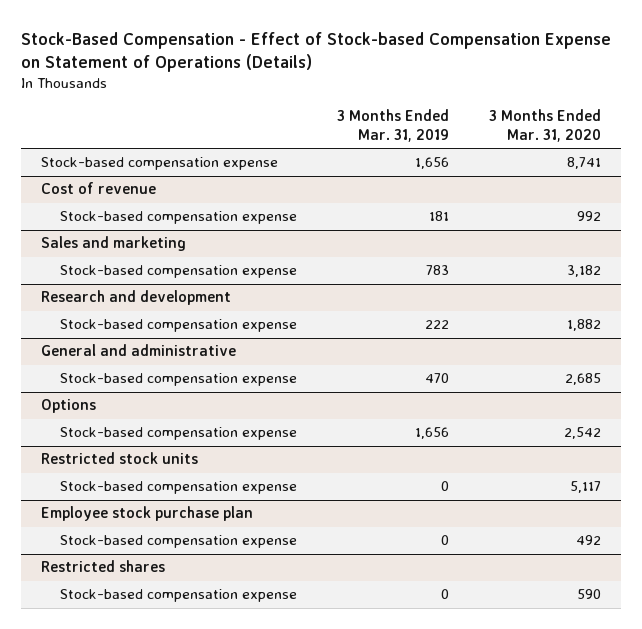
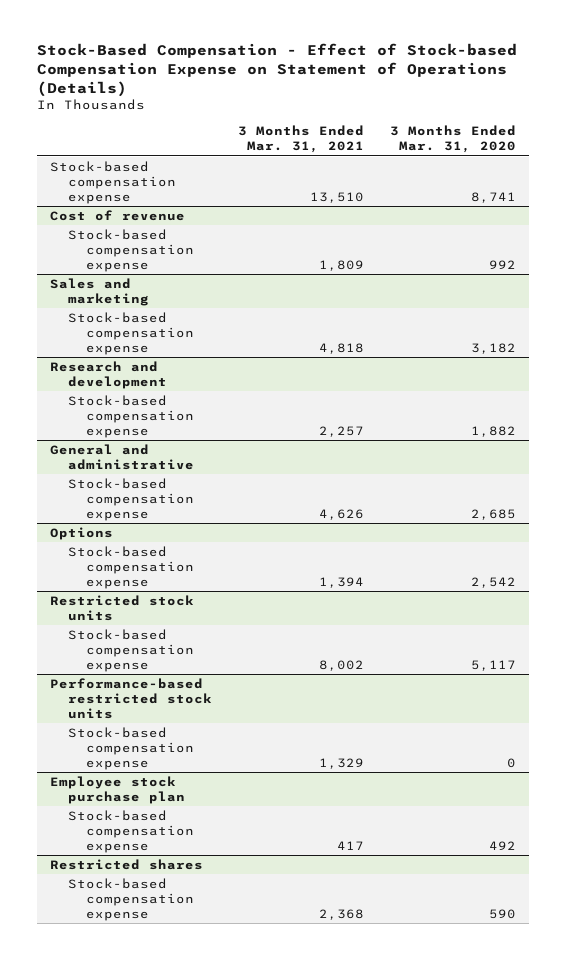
- | 3 Months Ended Mar. 31, 2019 | 3 Months Ended Mar. 31, 2020
+ | 3 Months Ended Mar. 31, 2021 | 3 Months Ended Mar. 31, 2020
+ Performance-based restricted stock units
+ Stock-based compensation expense | 1,329 | 0

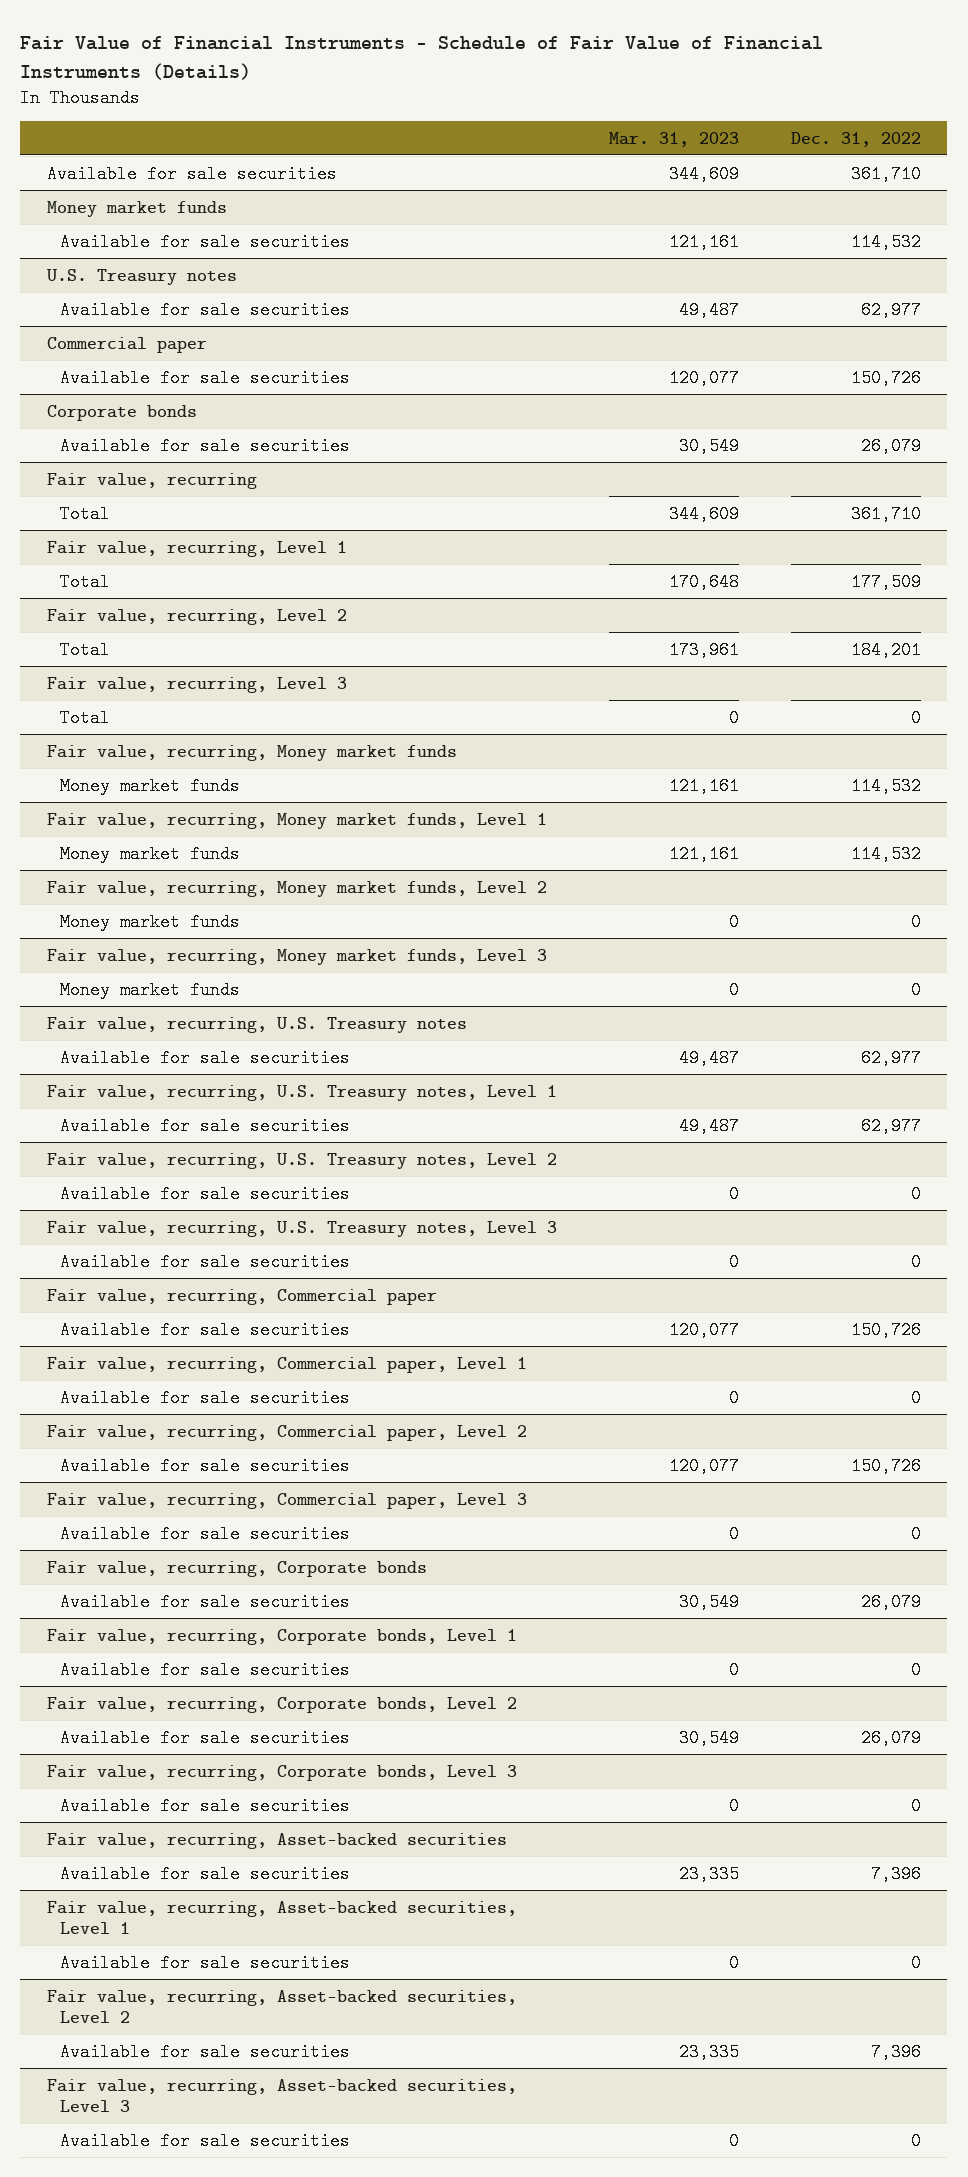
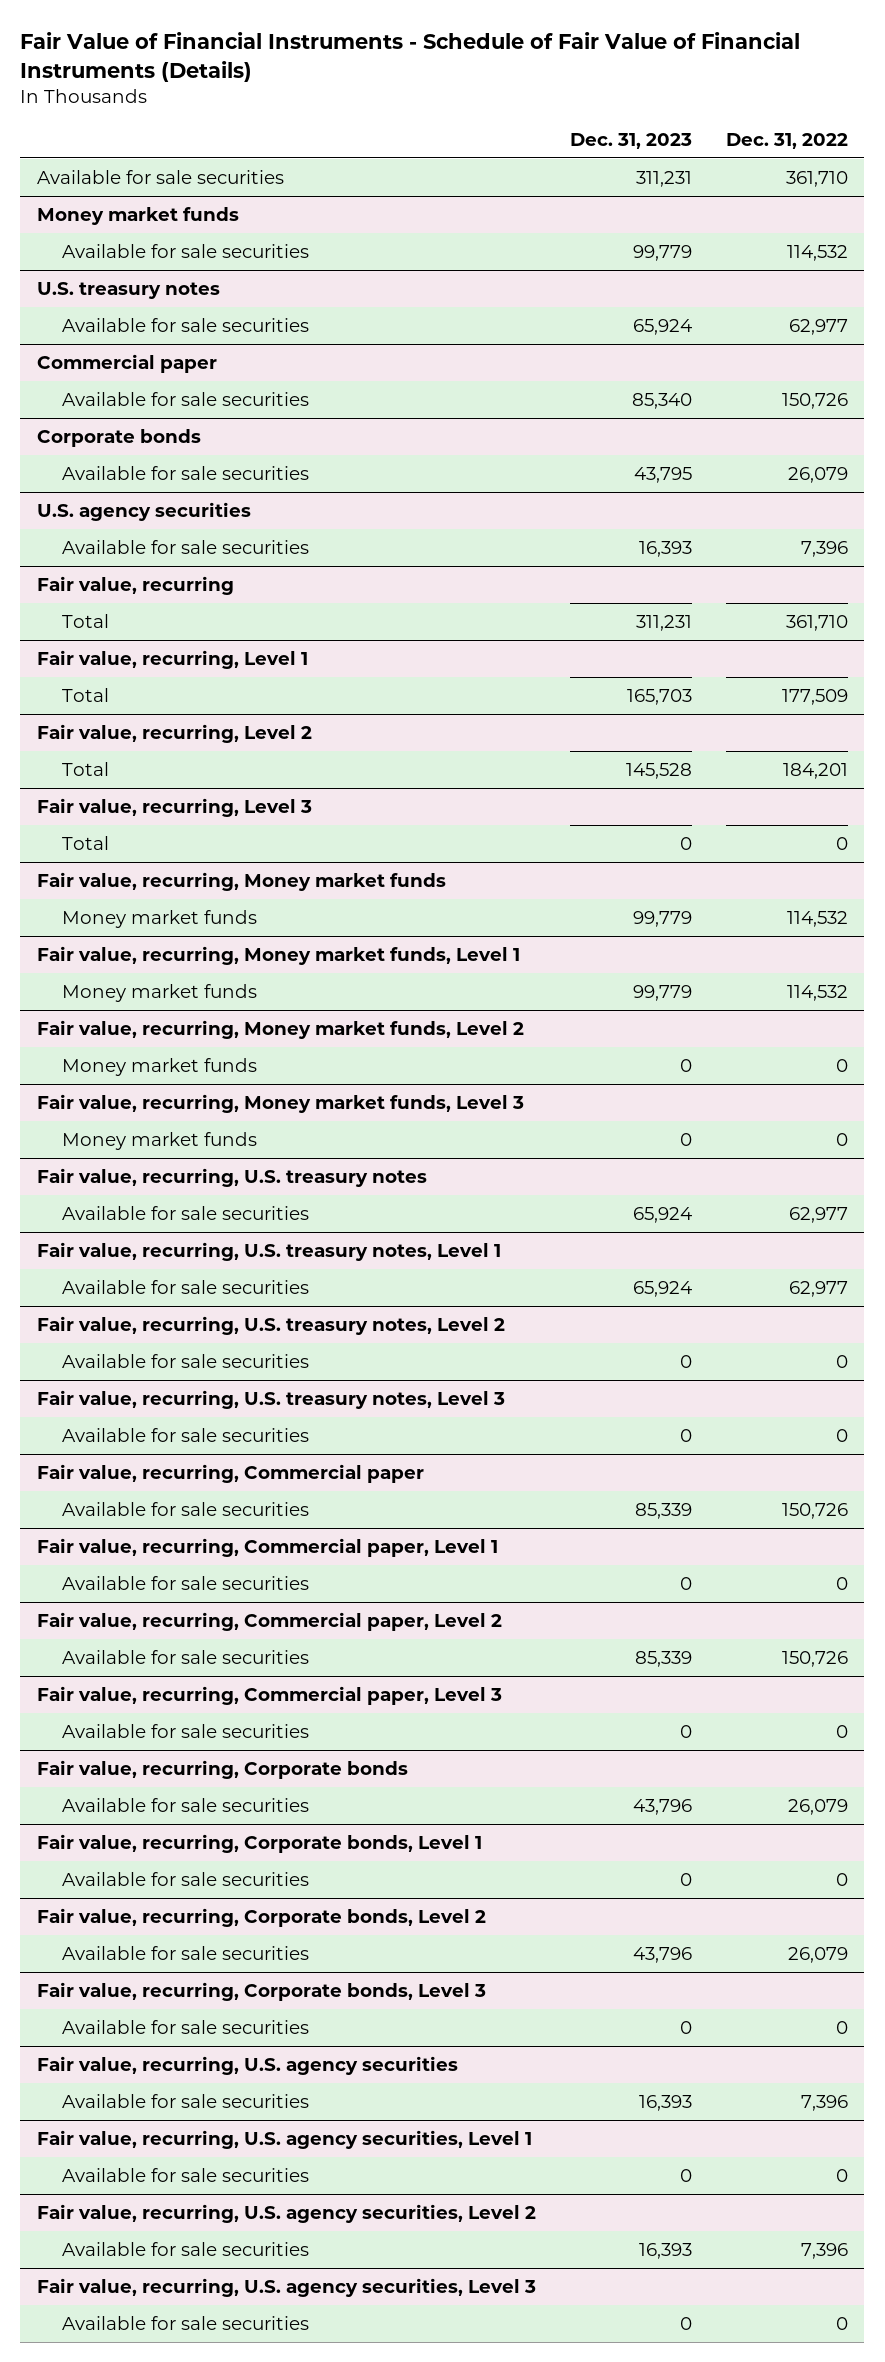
- | Mar. 31, 2023 | Dec. 31, 2022
+ | Dec. 31, 2023 | Dec. 31, 2022
- U.S. Treasury notes
+ U.S. treasury notes
+ U.S. agency securities
+ Available for sale securities | 16,393 | 7,396
- Fair value, recurring, U.S. Treasury notes
+ Fair value, recurring, U.S. treasury notes
- Fair value, recurring, U.S. Treasury notes, Level 1
+ Fair value, recurring, U.S. treasury notes, Level 1
- Fair value, recurring, U.S. Treasury notes, Level 2
+ Fair value, recurring, U.S. treasury notes, Level 2
- Fair value, recurring, U.S. Treasury notes, Level 3
+ Fair value, recurring, U.S. treasury notes, Level 3
- Fair value, recurring, Asset-backed securities
+ Fair value, recurring, U.S. agency securities
- Fair value, recurring, Asset-backed securities, Level 1
+ Fair value, recurring, U.S. agency securities, Level 1
- Fair value, recurring, Asset-backed securities, Level 2
+ Fair value, recurring, U.S. agency securities, Level 2
- Fair value, recurring, Asset-backed securities, Level 3
+ Fair value, recurring, U.S. agency securities, Level 3

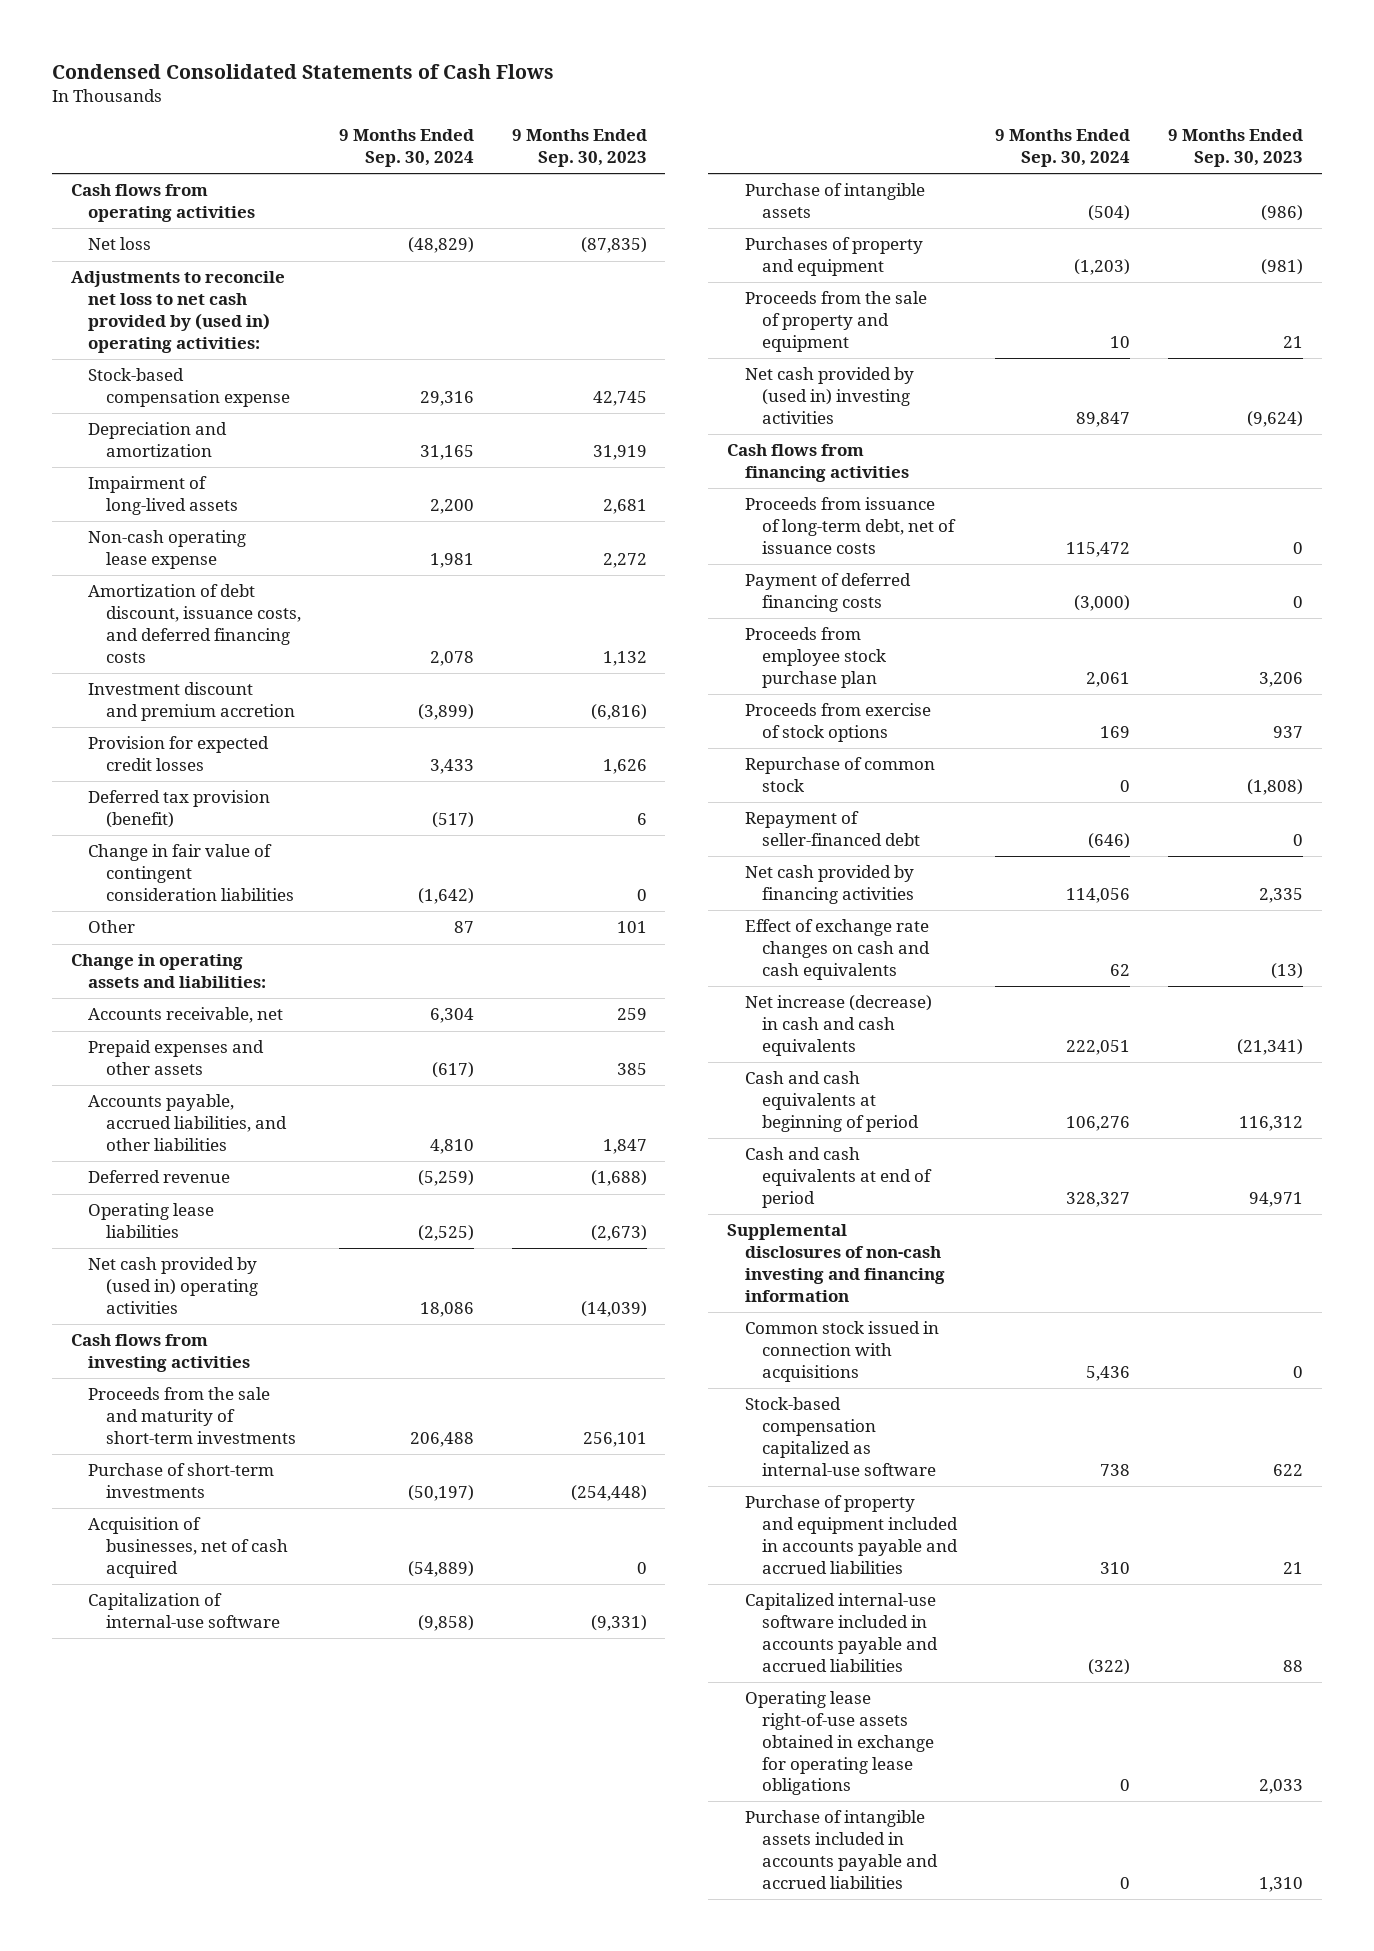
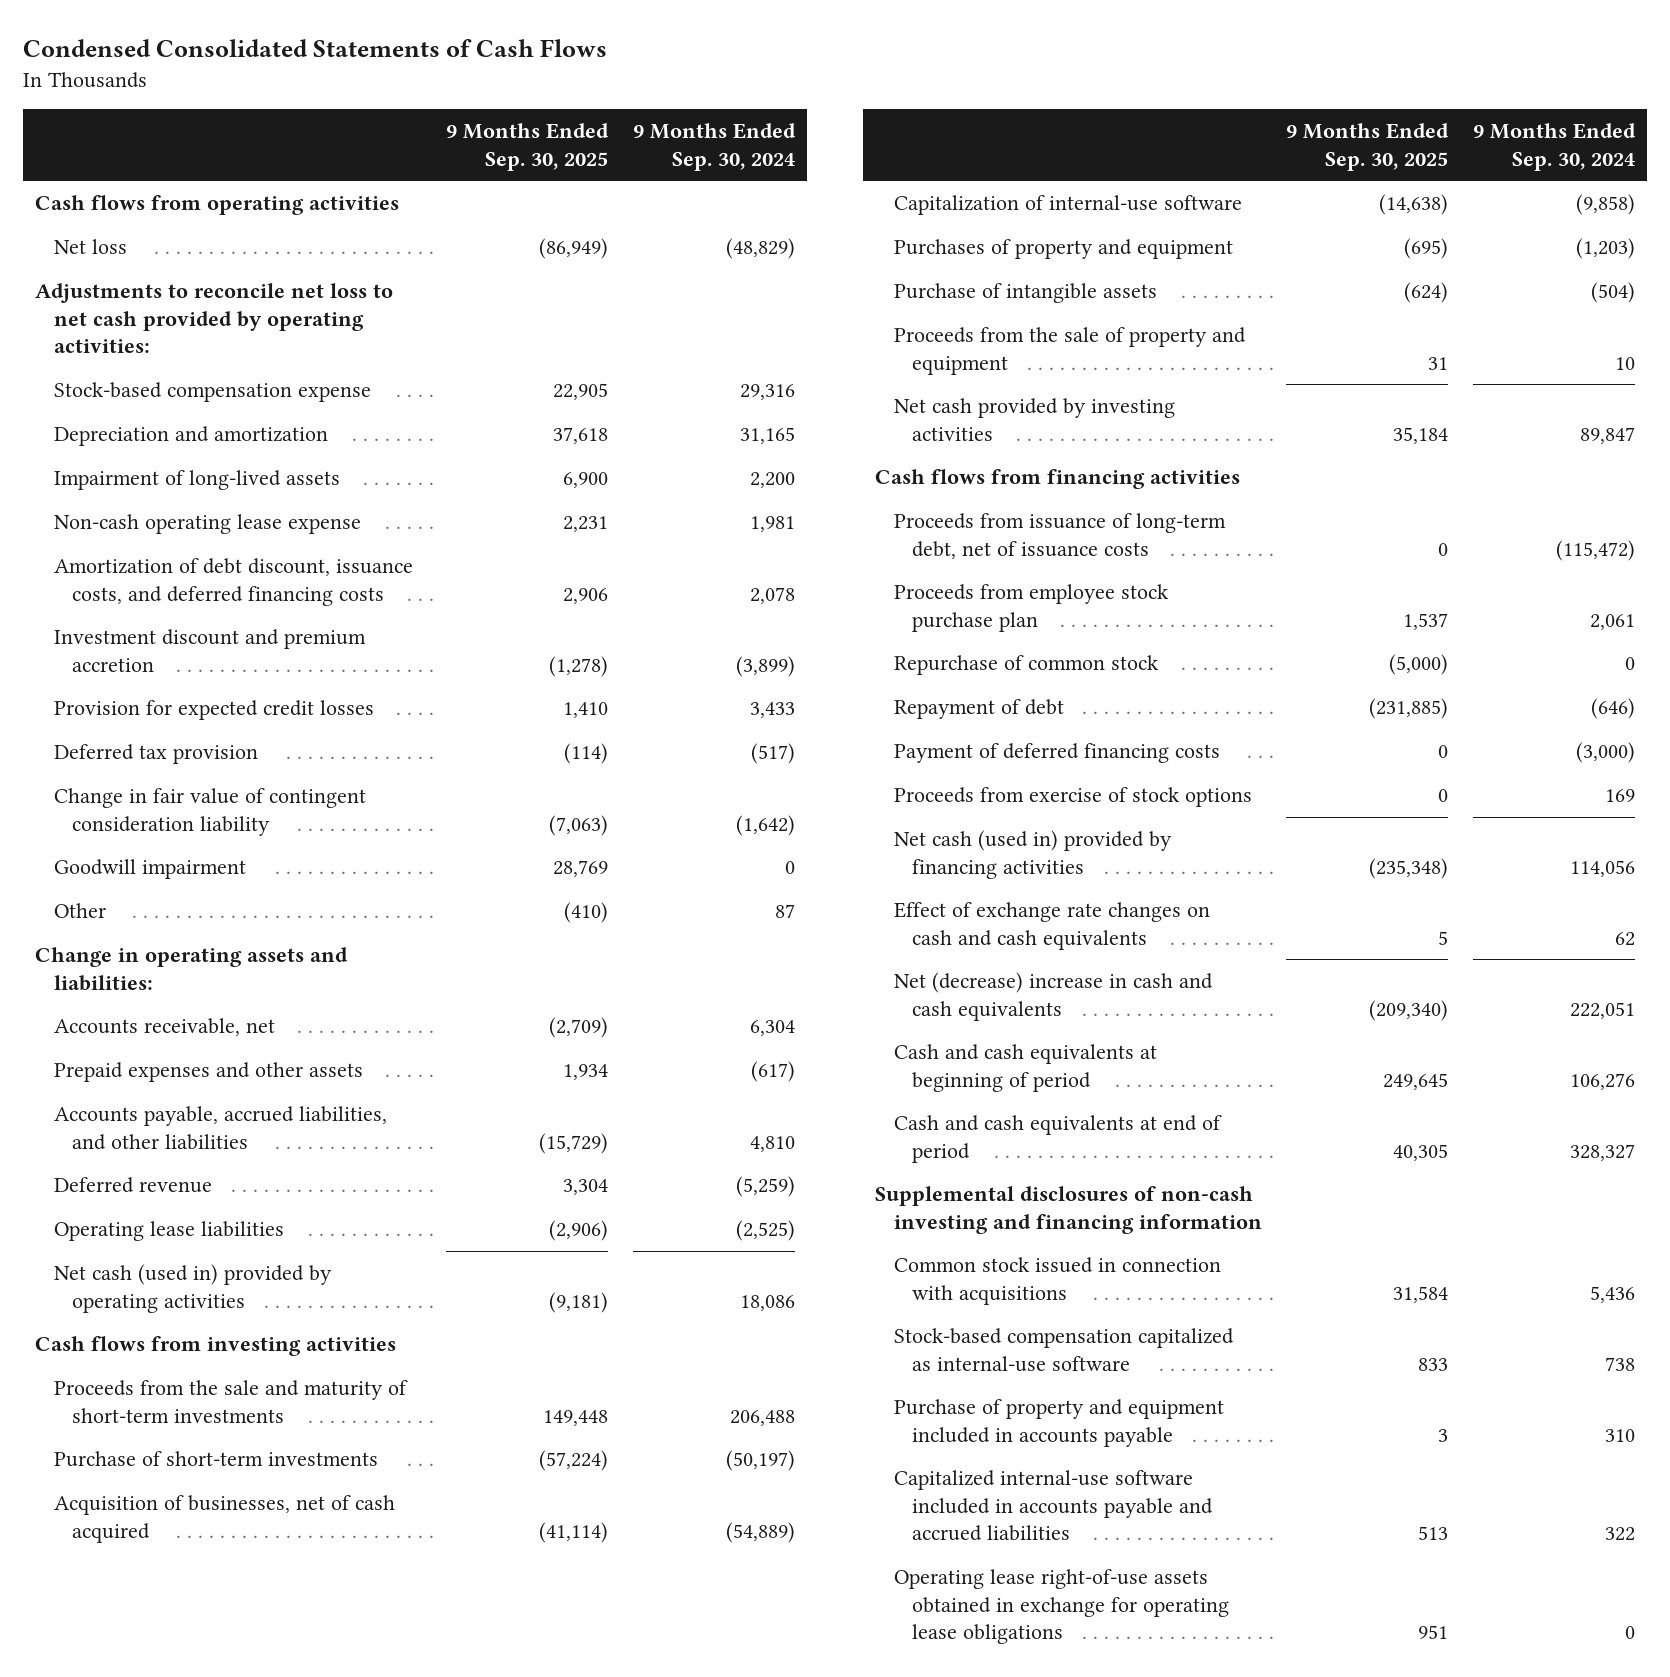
- | 9 Months Ended Sep. 30, 2024 | 9 Months Ended Sep. 30, 2023
+ | 9 Months Ended Sep. 30, 2025 | 9 Months Ended Sep. 30, 2024
- Adjustments to reconcile net loss to net cash provided by (used in) operating activities:
+ Adjustments to reconcile net loss to net cash provided by operating activities:
- Deferred tax provision (benefit) | (517) | 6
- Change in fair value of contingent consideration liabilities | (1,642) | 0
+ Deferred tax provision | (114) | (517)
+ Change in fair value of contingent consideration liability | (7,063) | (1,642)
+ Goodwill impairment | 28,769 | 0
- Net cash provided by (used in) operating activities | 18,086 | (14,039)
+ Net cash (used in) provided by operating activities | (9,181) | 18,086
moved down: Purchase of intangible assets | (624) | (504)
- Net cash provided by (used in) investing activities | 89,847 | (9,624)
+ Net cash provided by investing activities | 35,184 | 89,847
- Proceeds from issuance of long-term debt, net of issuance costs | 115,472 | 0
+ Proceeds from issuance of long-term debt, net of issuance costs | 0 | (115,472)
- Repayment of seller-financed debt | (646) | 0
- Net cash provided by financing activities | 114,056 | 2,335
+ Repayment of debt | (231,885) | (646)
moved down: Payment of deferred financing costs | 0 | (3,000)
moved down: Proceeds from exercise of stock options | 0 | 169
+ Net cash (used in) provided by financing activities | (235,348) | 114,056
- Net increase (decrease) in cash and cash equivalents | 222,051 | (21,341)
+ Net (decrease) increase in cash and cash equivalents | (209,340) | 222,051
- Purchase of property and equipment included in accounts payable and accrued liabilities | 310 | 21
- Capitalized internal-use software included in accounts payable and accrued liabilities | (322) | 88
+ Purchase of property and equipment included in accounts payable | 3 | 310
+ Capitalized internal-use software included in accounts payable and accrued liabilities | 513 | 322
- Purchase of intangible assets included in accounts payable and accrued liabilities | 0 | 1,310

